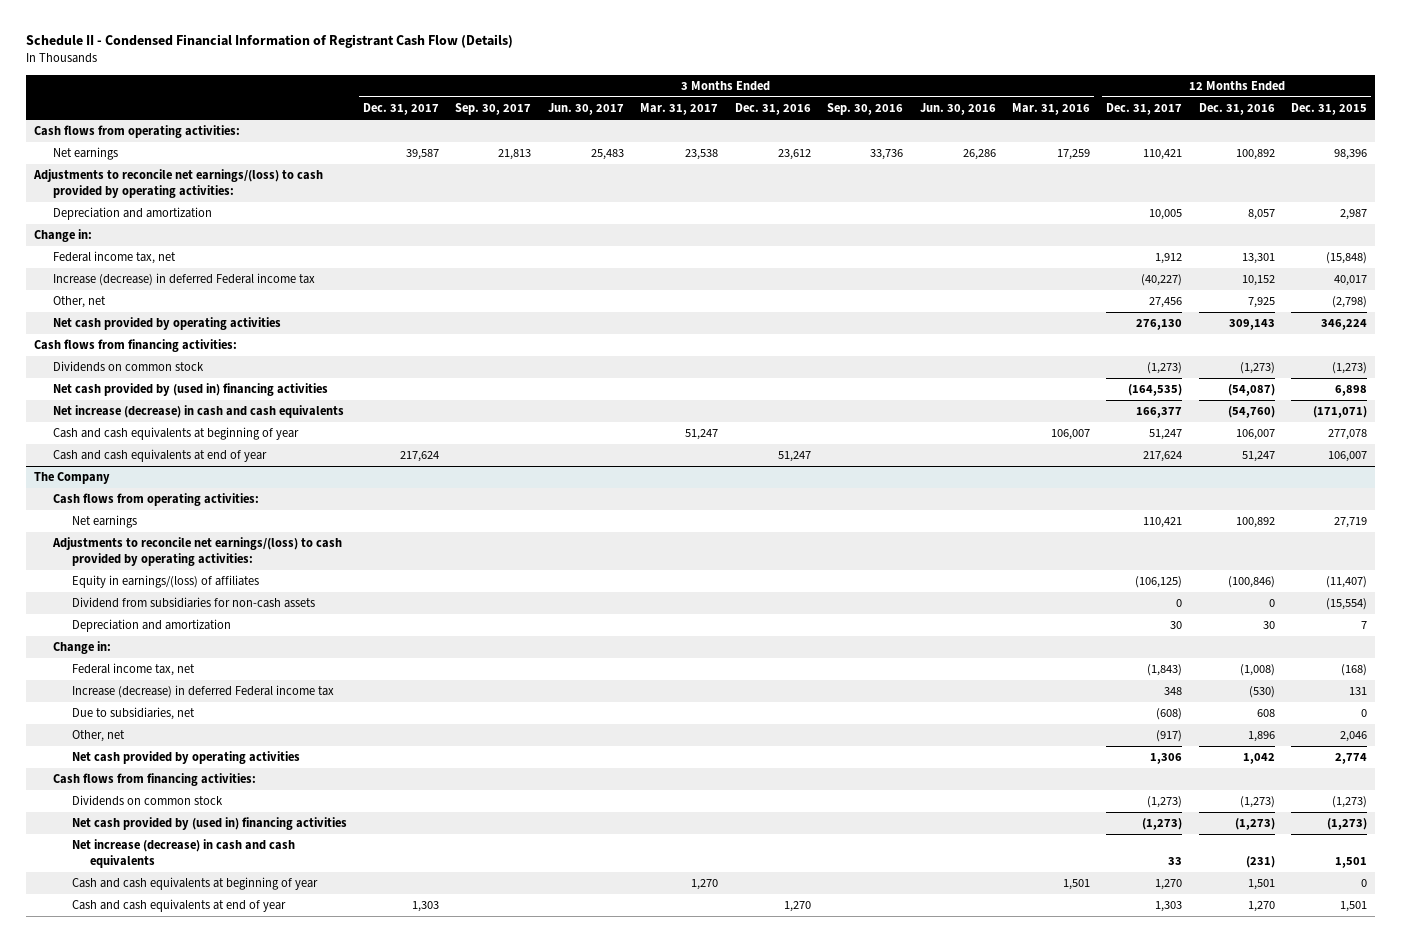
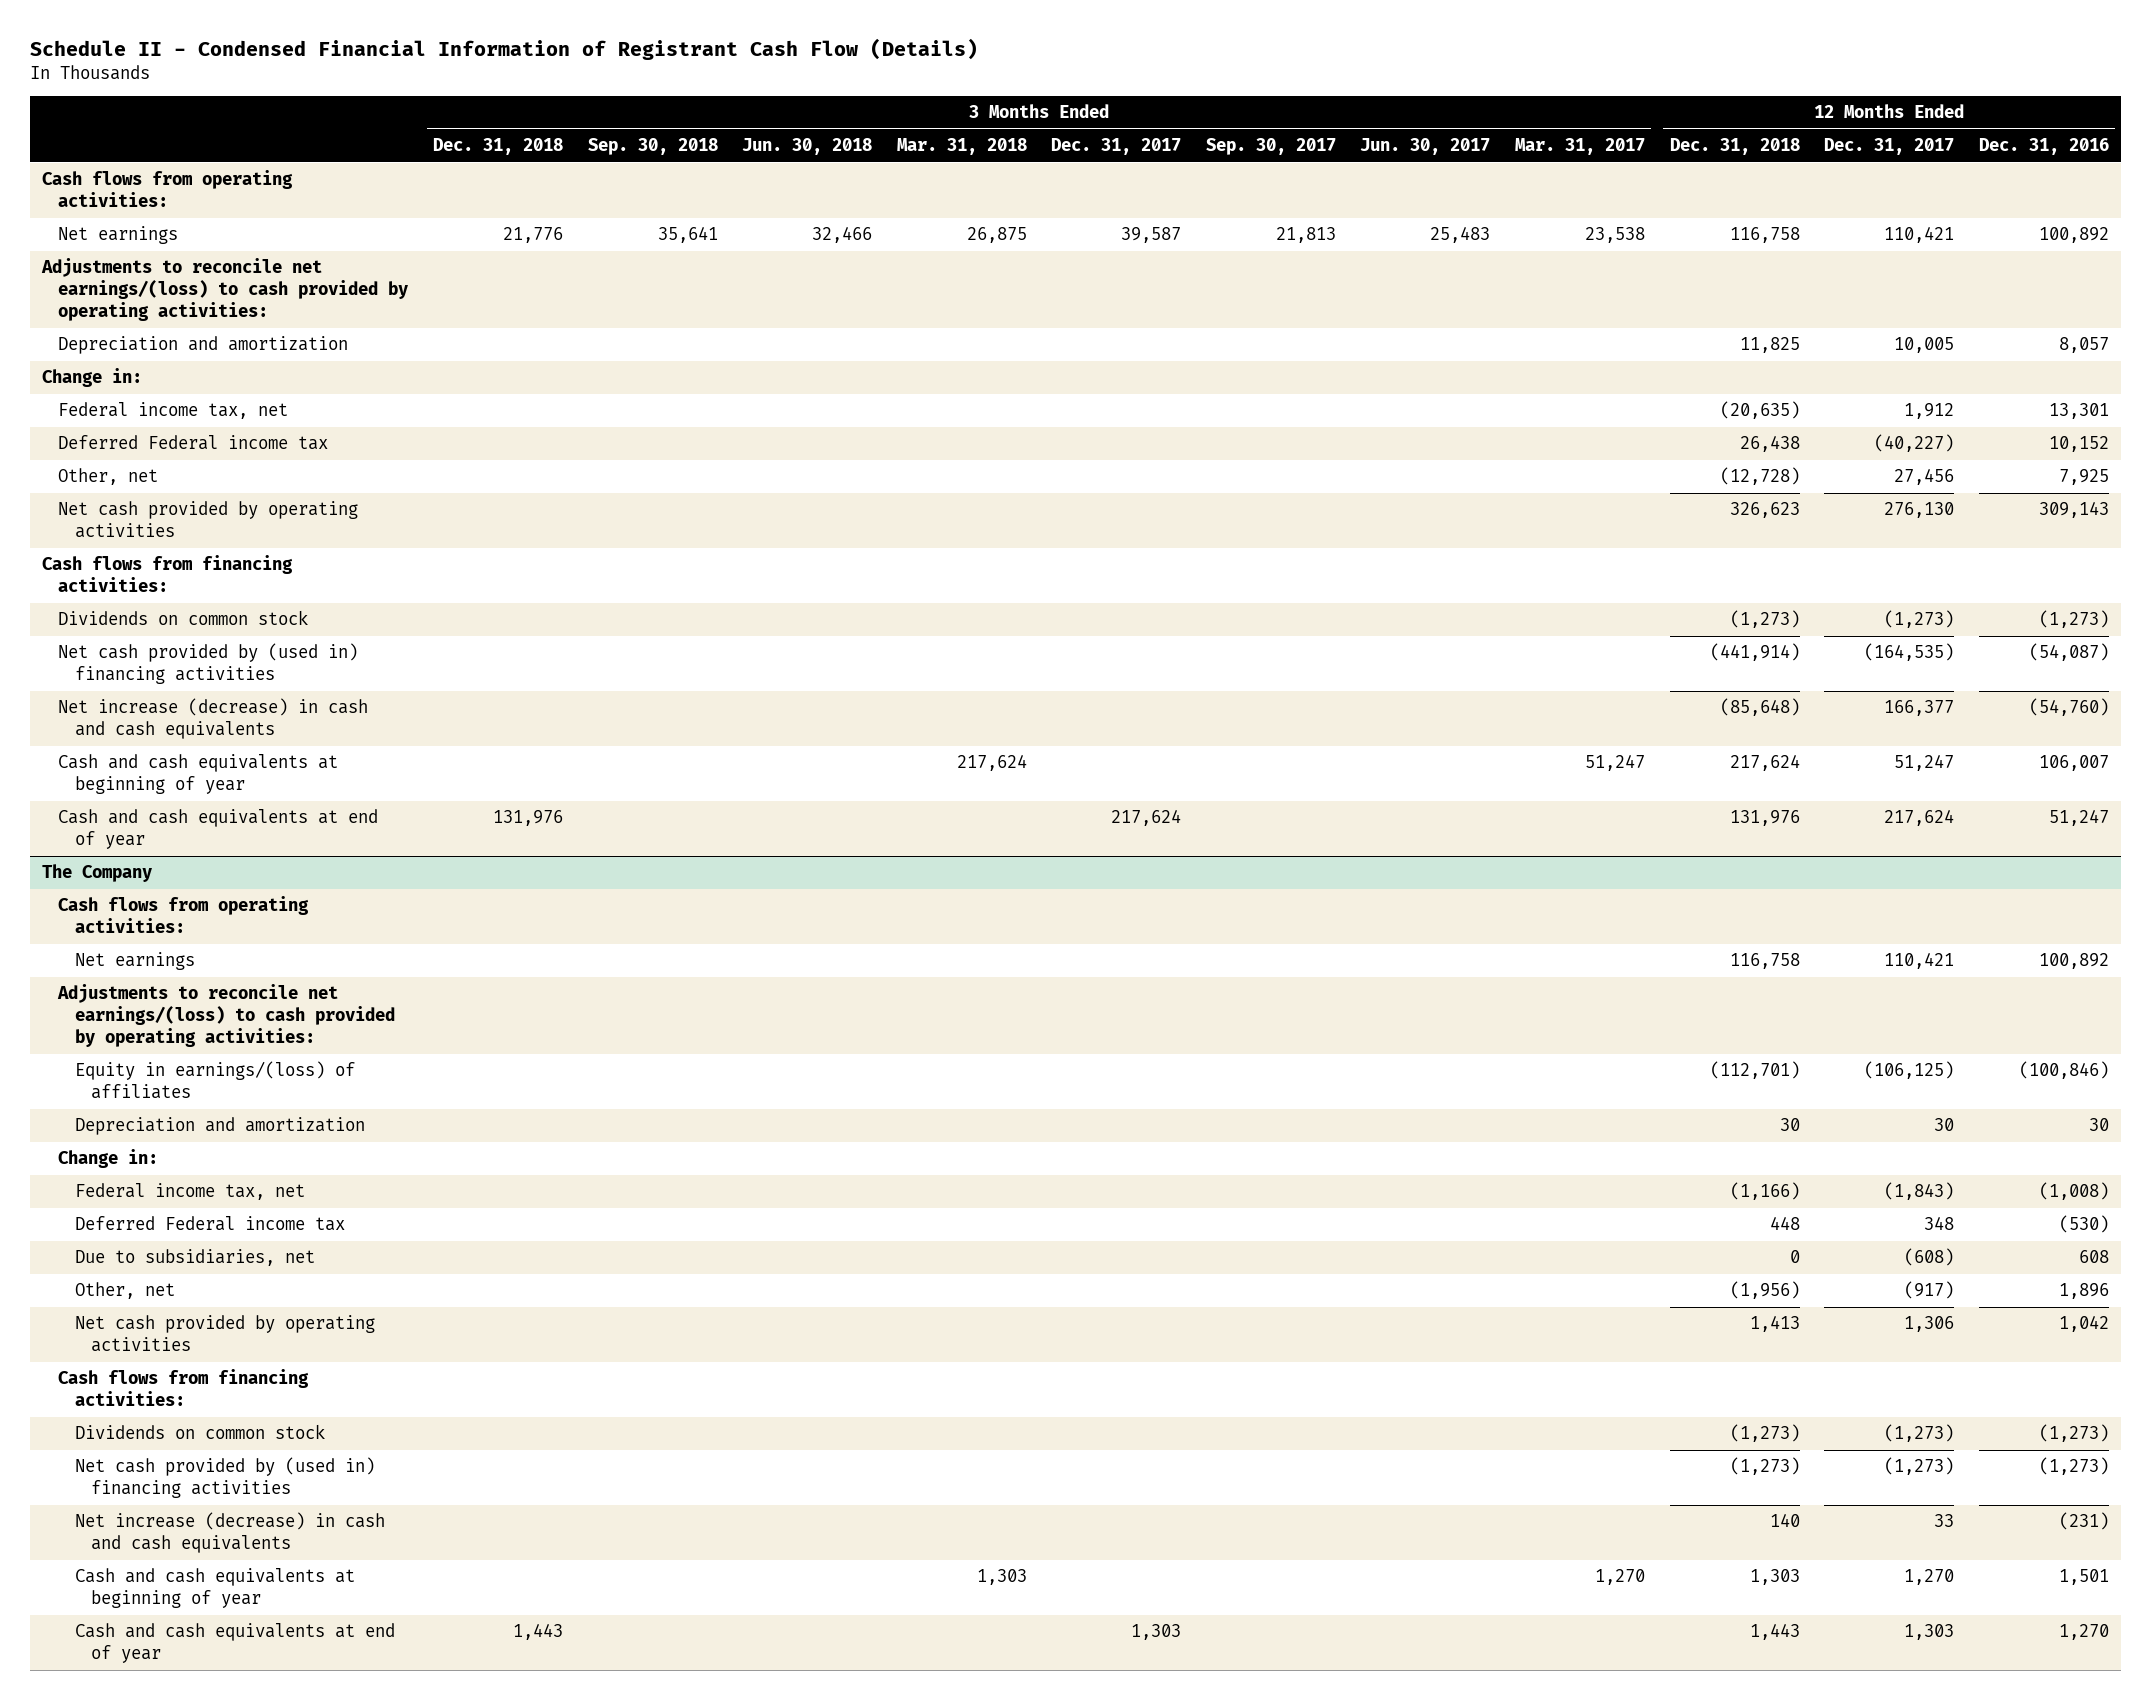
- | 3 Months Ended Dec. 31, 2017 | 3 Months Ended Sep. 30, 2017 | 3 Months Ended Jun. 30, 2017 | 3 Months Ended Mar. 31, 2017 | 3 Months Ended Dec. 31, 2016 | 3 Months Ended Sep. 30, 2016 | 3 Months Ended Jun. 30, 2016 | 3 Months Ended Mar. 31, 2016 | 12 Months Ended Dec. 31, 2017 | 12 Months Ended Dec. 31, 2016 | 12 Months Ended Dec. 31, 2015
+ | 3 Months Ended Dec. 31, 2018 | 3 Months Ended Sep. 30, 2018 | 3 Months Ended Jun. 30, 2018 | 3 Months Ended Mar. 31, 2018 | 3 Months Ended Dec. 31, 2017 | 3 Months Ended Sep. 30, 2017 | 3 Months Ended Jun. 30, 2017 | 3 Months Ended Mar. 31, 2017 | 12 Months Ended Dec. 31, 2018 | 12 Months Ended Dec. 31, 2017 | 12 Months Ended Dec. 31, 2016
- Increase (decrease) in deferred Federal income tax | | | | | | | | | (40,227) | 10,152 | 40,017
+ Deferred Federal income tax | | | | | | | | | 26,438 | (40,227) | 10,152
@ The Company
- Dividend from subsidiaries for non-cash assets | | | | | | | | | 0 | 0 | (15,554)
- Increase (decrease) in deferred Federal income tax | | | | | | | | | 348 | (530) | 131
+ Deferred Federal income tax | | | | | | | | | 448 | 348 | (530)

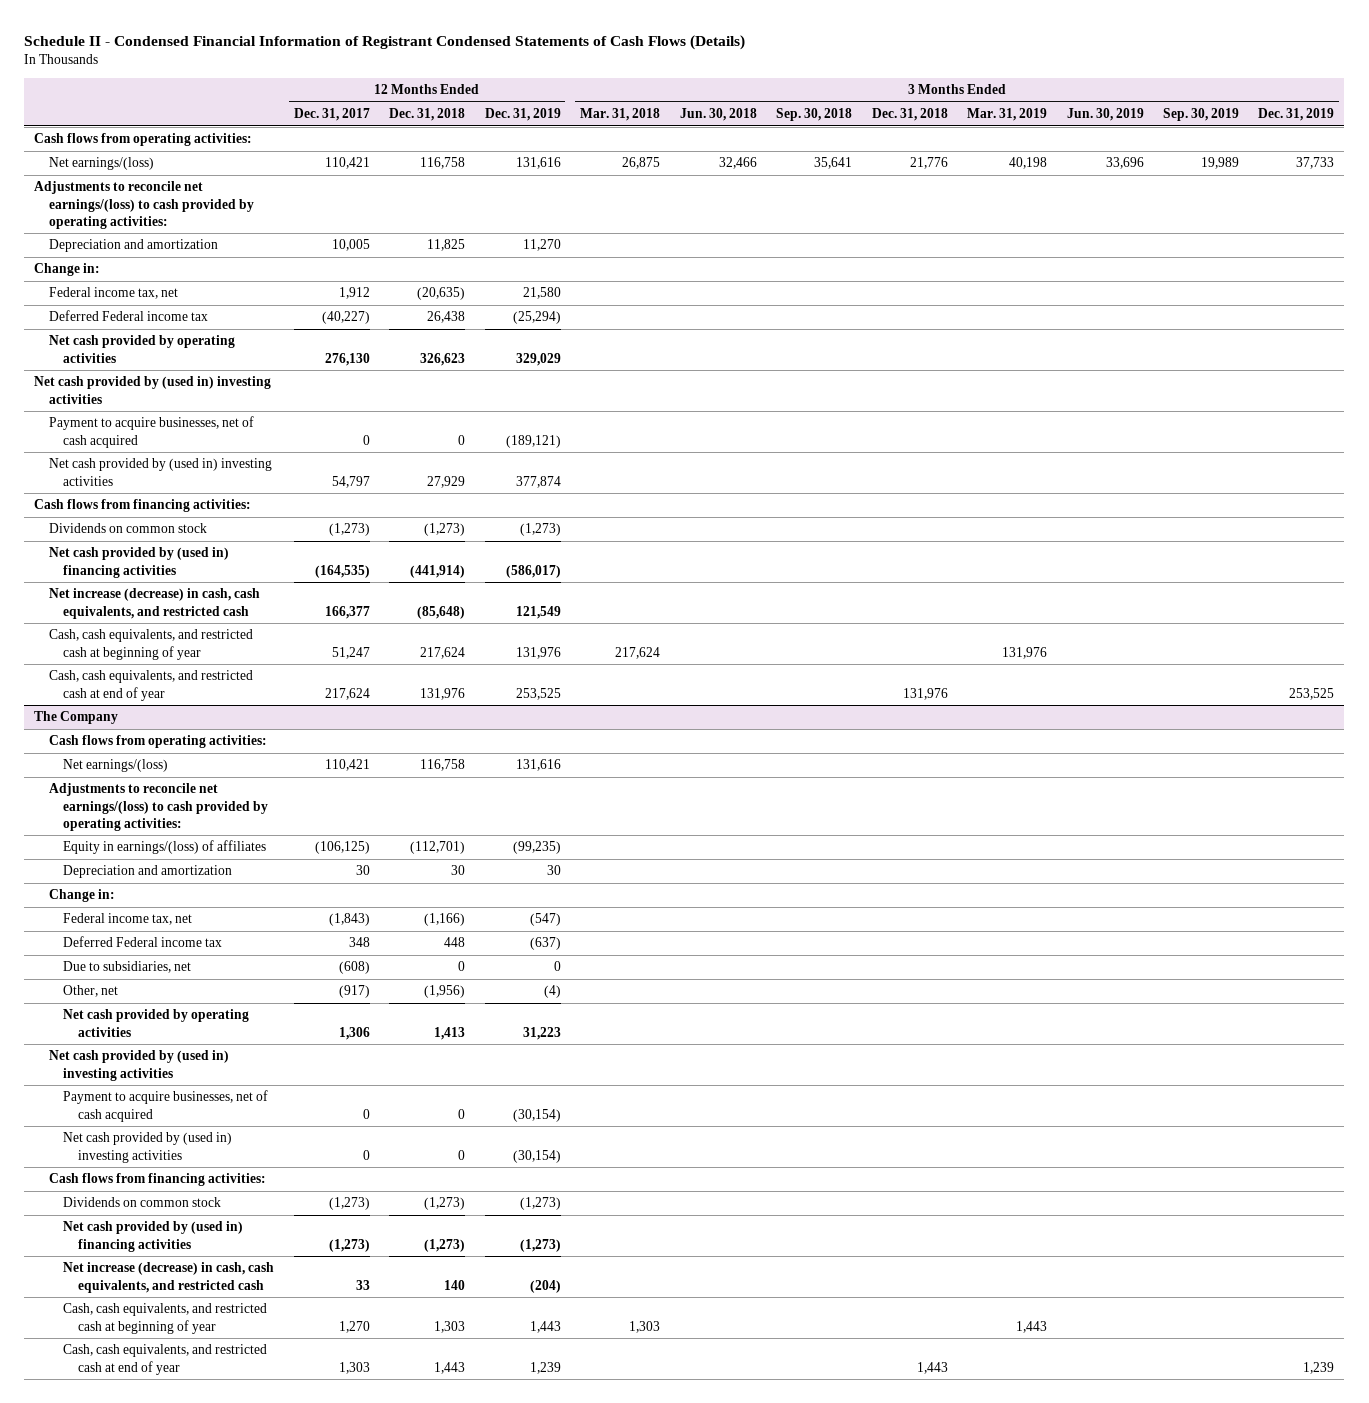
- Schedule II - Condensed Financial Information of Registrant Cash Flow (Details)
+ Schedule II - Condensed Financial Information of Registrant Condensed Statements of Cash Flows (Details)
- | 3 Months Ended Dec. 31, 2018 | 3 Months Ended Sep. 30, 2018 | 3 Months Ended Jun. 30, 2018 | 3 Months Ended Mar. 31, 2018 | 3 Months Ended Dec. 31, 2017 | 3 Months Ended Sep. 30, 2017 | 3 Months Ended Jun. 30, 2017 | 3 Months Ended Mar. 31, 2017 | 12 Months Ended Dec. 31, 2018 | 12 Months Ended Dec. 31, 2017 | 12 Months Ended Dec. 31, 2016
+ | 12 Months Ended Dec. 31, 2017 | 12 Months Ended Dec. 31, 2018 | 12 Months Ended Dec. 31, 2019 | 3 Months Ended Mar. 31, 2018 | 3 Months Ended Jun. 30, 2018 | 3 Months Ended Sep. 30, 2018 | 3 Months Ended Dec. 31, 2018 | 3 Months Ended Mar. 31, 2019 | 3 Months Ended Jun. 30, 2019 | 3 Months Ended Sep. 30, 2019 | 3 Months Ended Dec. 31, 2019
- Net earnings | 21,776 | 35,641 | 32,466 | 26,875 | 39,587 | 21,813 | 25,483 | 23,538 | 116,758 | 110,421 | 100,892
+ Net earnings/(loss) | 110,421 | 116,758 | 131,616 | 26,875 | 32,466 | 35,641 | 21,776 | 40,198 | 33,696 | 19,989 | 37,733
- Other, net | | | | | | | | | (12,728) | 27,456 | 7,925
+ Net cash provided by (used in) investing activities
+ Payment to acquire businesses, net of cash acquired | 0 | 0 | (189,121) | | | | | | | |
+ Net cash provided by (used in) investing activities | 54,797 | 27,929 | 377,874 | | | | | | | |
- Net increase (decrease) in cash and cash equivalents | | | | | | | | | (85,648) | 166,377 | (54,760)
- Cash and cash equivalents at beginning of year | | | | 217,624 | | | | 51,247 | 217,624 | 51,247 | 106,007
- Cash and cash equivalents at end of year | 131,976 | | | | 217,624 | | | | 131,976 | 217,624 | 51,247
+ Net increase (decrease) in cash, cash equivalents, and restricted cash | 166,377 | (85,648) | 121,549 | | | | | | | |
+ Cash, cash equivalents, and restricted cash at beginning of year | 51,247 | 217,624 | 131,976 | 217,624 | | | | 131,976 | | |
+ Cash, cash equivalents, and restricted cash at end of year | 217,624 | 131,976 | 253,525 | | | | 131,976 | | | | 253,525
@ The Company
- Net earnings | | | | | | | | | 116,758 | 110,421 | 100,892
+ Net earnings/(loss) | 110,421 | 116,758 | 131,616 | | | | | | | |
+ Net cash provided by (used in) investing activities
+ Payment to acquire businesses, net of cash acquired | 0 | 0 | (30,154) | | | | | | | |
+ Net cash provided by (used in) investing activities | 0 | 0 | (30,154) | | | | | | | |
- Net increase (decrease) in cash and cash equivalents | | | | | | | | | 140 | 33 | (231)
- Cash and cash equivalents at beginning of year | | | | 1,303 | | | | 1,270 | 1,303 | 1,270 | 1,501
- Cash and cash equivalents at end of year | 1,443 | | | | 1,303 | | | | 1,443 | 1,303 | 1,270
+ Net increase (decrease) in cash, cash equivalents, and restricted cash | 33 | 140 | (204) | | | | | | | |
+ Cash, cash equivalents, and restricted cash at beginning of year | 1,270 | 1,303 | 1,443 | 1,303 | | | | 1,443 | | |
+ Cash, cash equivalents, and restricted cash at end of year | 1,303 | 1,443 | 1,239 | | | | 1,443 | | | | 1,239

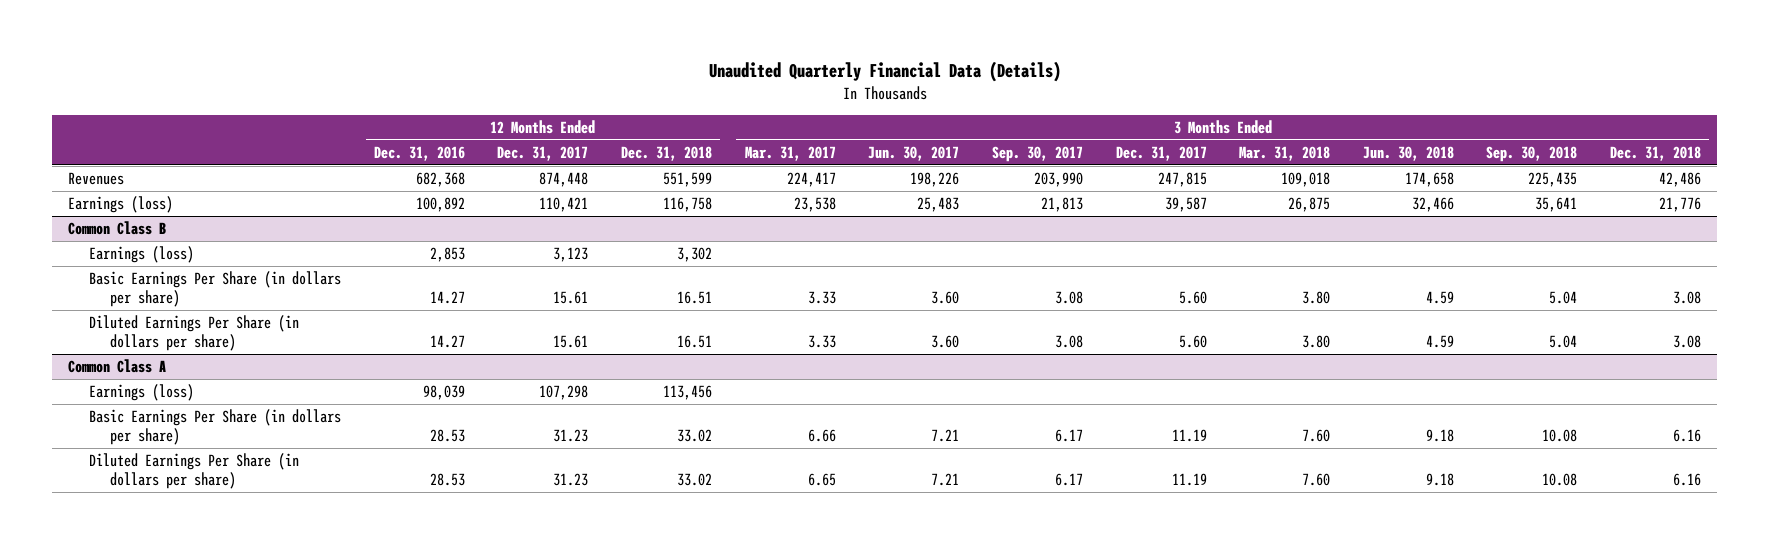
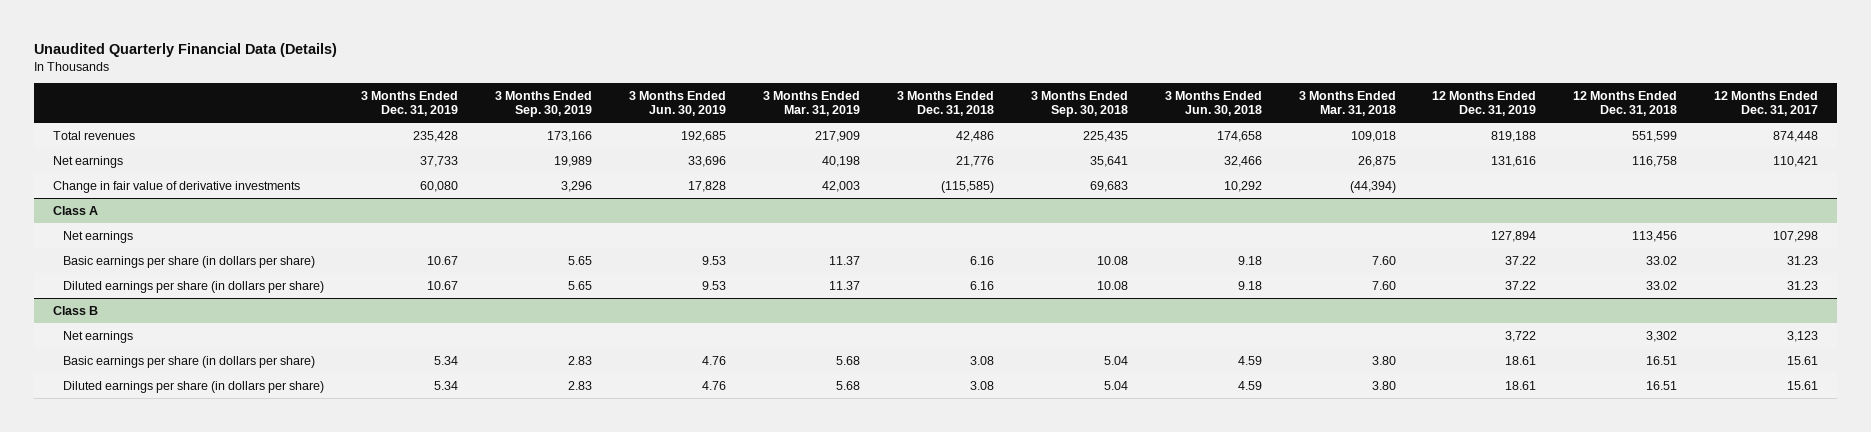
- | 12 Months Ended Dec. 31, 2016 | 12 Months Ended Dec. 31, 2017 | 12 Months Ended Dec. 31, 2018 | 3 Months Ended Mar. 31, 2017 | 3 Months Ended Jun. 30, 2017 | 3 Months Ended Sep. 30, 2017 | 3 Months Ended Dec. 31, 2017 | 3 Months Ended Mar. 31, 2018 | 3 Months Ended Jun. 30, 2018 | 3 Months Ended Sep. 30, 2018 | 3 Months Ended Dec. 31, 2018
+ | 3 Months Ended Dec. 31, 2019 | 3 Months Ended Sep. 30, 2019 | 3 Months Ended Jun. 30, 2019 | 3 Months Ended Mar. 31, 2019 | 3 Months Ended Dec. 31, 2018 | 3 Months Ended Sep. 30, 2018 | 3 Months Ended Jun. 30, 2018 | 3 Months Ended Mar. 31, 2018 | 12 Months Ended Dec. 31, 2019 | 12 Months Ended Dec. 31, 2018 | 12 Months Ended Dec. 31, 2017
- Revenues | 682,368 | 874,448 | 551,599 | 224,417 | 198,226 | 203,990 | 247,815 | 109,018 | 174,658 | 225,435 | 42,486
- Earnings (loss) | 100,892 | 110,421 | 116,758 | 23,538 | 25,483 | 21,813 | 39,587 | 26,875 | 32,466 | 35,641 | 21,776
- Common Class B
- Earnings (loss) | 2,853 | 3,123 | 3,302 | | | | | | | |
- Basic Earnings Per Share (in dollars per share) | 14.27 | 15.61 | 16.51 | 3.33 | 3.60 | 3.08 | 5.60 | 3.80 | 4.59 | 5.04 | 3.08
- Diluted Earnings Per Share (in dollars per share) | 14.27 | 15.61 | 16.51 | 3.33 | 3.60 | 3.08 | 5.60 | 3.80 | 4.59 | 5.04 | 3.08
- Common Class A
- Earnings (loss) | 98,039 | 107,298 | 113,456 | | | | | | | |
- Basic Earnings Per Share (in dollars per share) | 28.53 | 31.23 | 33.02 | 6.66 | 7.21 | 6.17 | 11.19 | 7.60 | 9.18 | 10.08 | 6.16
- Diluted Earnings Per Share (in dollars per share) | 28.53 | 31.23 | 33.02 | 6.65 | 7.21 | 6.17 | 11.19 | 7.60 | 9.18 | 10.08 | 6.16
+ Total revenues | 235,428 | 173,166 | 192,685 | 217,909 | 42,486 | 225,435 | 174,658 | 109,018 | 819,188 | 551,599 | 874,448
+ Net earnings | 37,733 | 19,989 | 33,696 | 40,198 | 21,776 | 35,641 | 32,466 | 26,875 | 131,616 | 116,758 | 110,421
+ Change in fair value of derivative investments | 60,080 | 3,296 | 17,828 | 42,003 | (115,585) | 69,683 | 10,292 | (44,394) | | |
+ Class A
+ Net earnings | | | | | | | | | 127,894 | 113,456 | 107,298
+ Basic earnings per share (in dollars per share) | 10.67 | 5.65 | 9.53 | 11.37 | 6.16 | 10.08 | 9.18 | 7.60 | 37.22 | 33.02 | 31.23
+ Diluted earnings per share (in dollars per share) | 10.67 | 5.65 | 9.53 | 11.37 | 6.16 | 10.08 | 9.18 | 7.60 | 37.22 | 33.02 | 31.23
+ Class B
+ Net earnings | | | | | | | | | 3,722 | 3,302 | 3,123
+ Basic earnings per share (in dollars per share) | 5.34 | 2.83 | 4.76 | 5.68 | 3.08 | 5.04 | 4.59 | 3.80 | 18.61 | 16.51 | 15.61
+ Diluted earnings per share (in dollars per share) | 5.34 | 2.83 | 4.76 | 5.68 | 3.08 | 5.04 | 4.59 | 3.80 | 18.61 | 16.51 | 15.61

